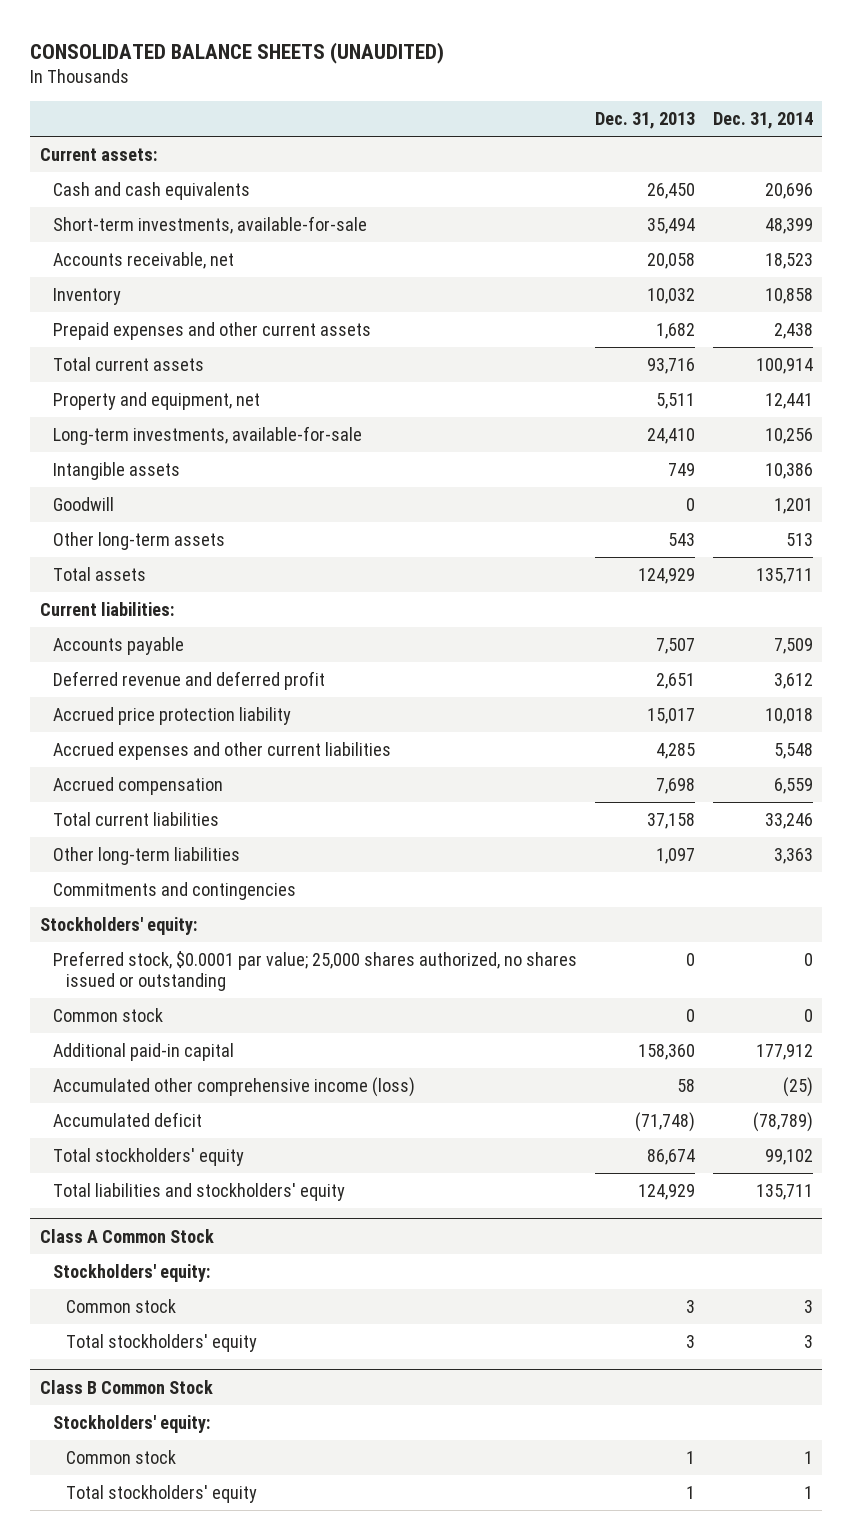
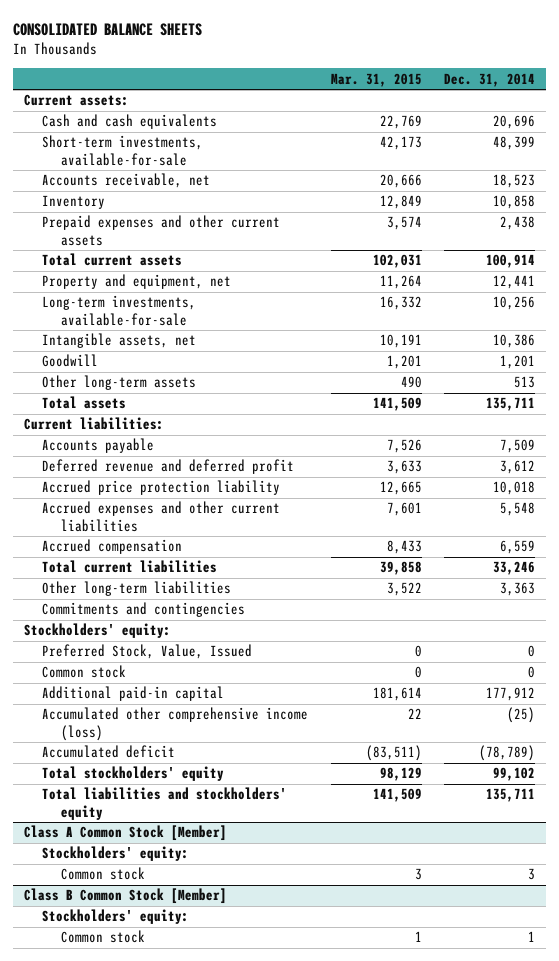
- CONSOLIDATED BALANCE SHEETS (UNAUDITED)
+ CONSOLIDATED BALANCE SHEETS
- | Dec. 31, 2013 | Dec. 31, 2014
+ | Mar. 31, 2015 | Dec. 31, 2014
- Intangible assets | 749 | 10,386
+ Intangible assets, net | 10,191 | 10,386
- Preferred stock, $0.0001 par value; 25,000 shares authorized, no shares issued or outstanding | 0 | 0
+ Preferred Stock, Value, Issued | 0 | 0
- Class A Common Stock
+ Class A Common Stock [Member]
- Total stockholders' equity | 3 | 3
- Class B Common Stock
+ Class B Common Stock [Member]
- Total stockholders' equity | 1 | 1

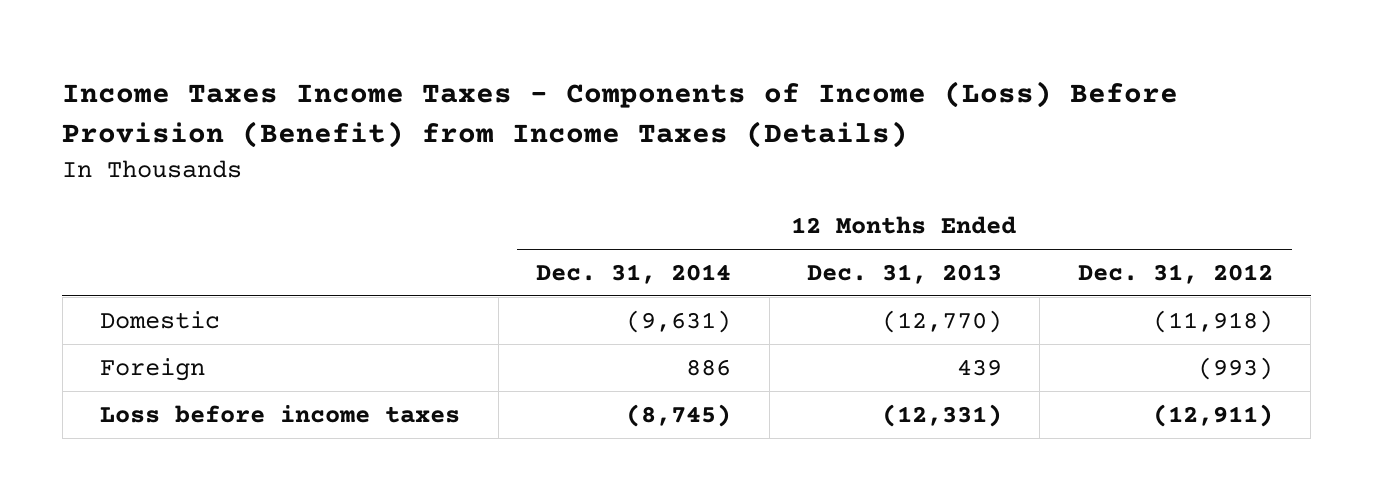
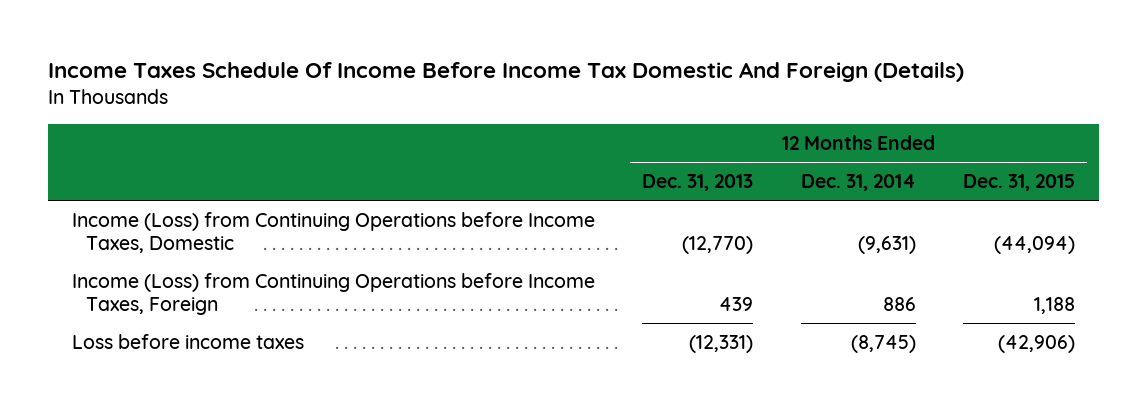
- Income Taxes Income Taxes - Components of Income (Loss) Before Provision (Benefit) from Income Taxes (Details)
+ Income Taxes Schedule Of Income Before Income Tax Domestic And Foreign (Details)
- | 12 Months Ended Dec. 31, 2014 | 12 Months Ended Dec. 31, 2013 | 12 Months Ended Dec. 31, 2012
+ | 12 Months Ended Dec. 31, 2013 | 12 Months Ended Dec. 31, 2014 | 12 Months Ended Dec. 31, 2015
- Domestic | (9,631) | (12,770) | (11,918)
- Foreign | 886 | 439 | (993)
+ Income (Loss) from Continuing Operations before Income Taxes, Domestic | (12,770) | (9,631) | (44,094)
+ Income (Loss) from Continuing Operations before Income Taxes, Foreign | 439 | 886 | 1,188

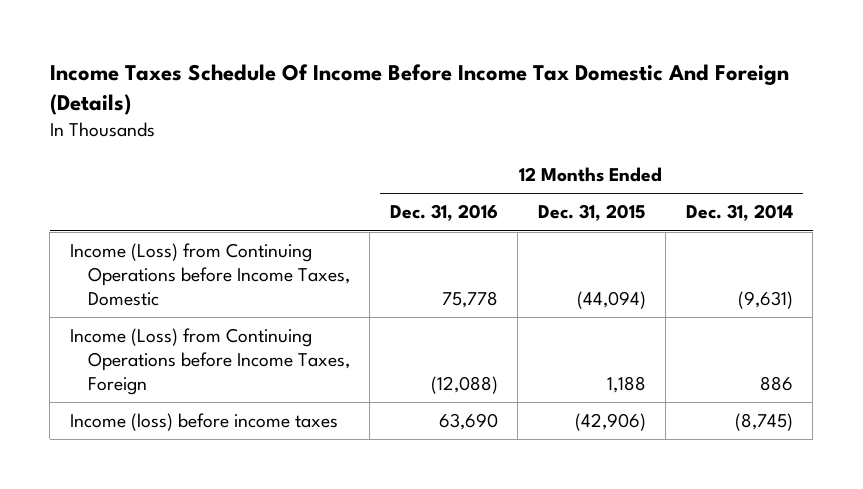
- | 12 Months Ended Dec. 31, 2013 | 12 Months Ended Dec. 31, 2014 | 12 Months Ended Dec. 31, 2015
+ | 12 Months Ended Dec. 31, 2016 | 12 Months Ended Dec. 31, 2015 | 12 Months Ended Dec. 31, 2014
- Loss before income taxes | (12,331) | (8,745) | (42,906)
+ Income (loss) before income taxes | 63,690 | (42,906) | (8,745)

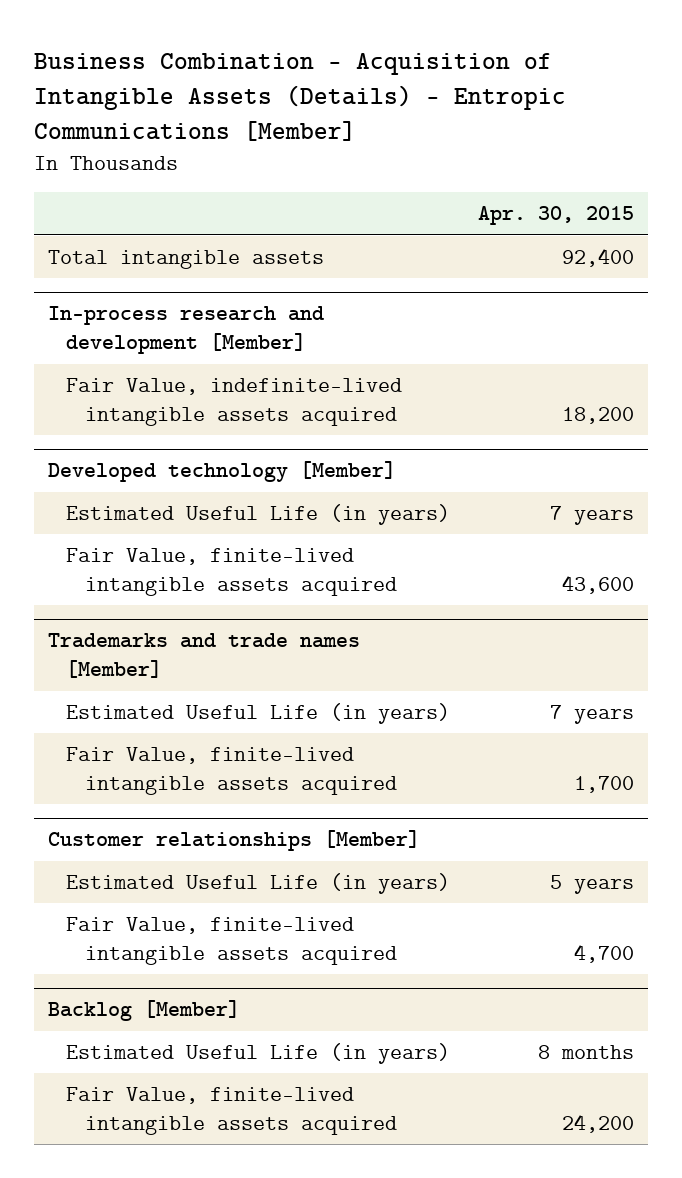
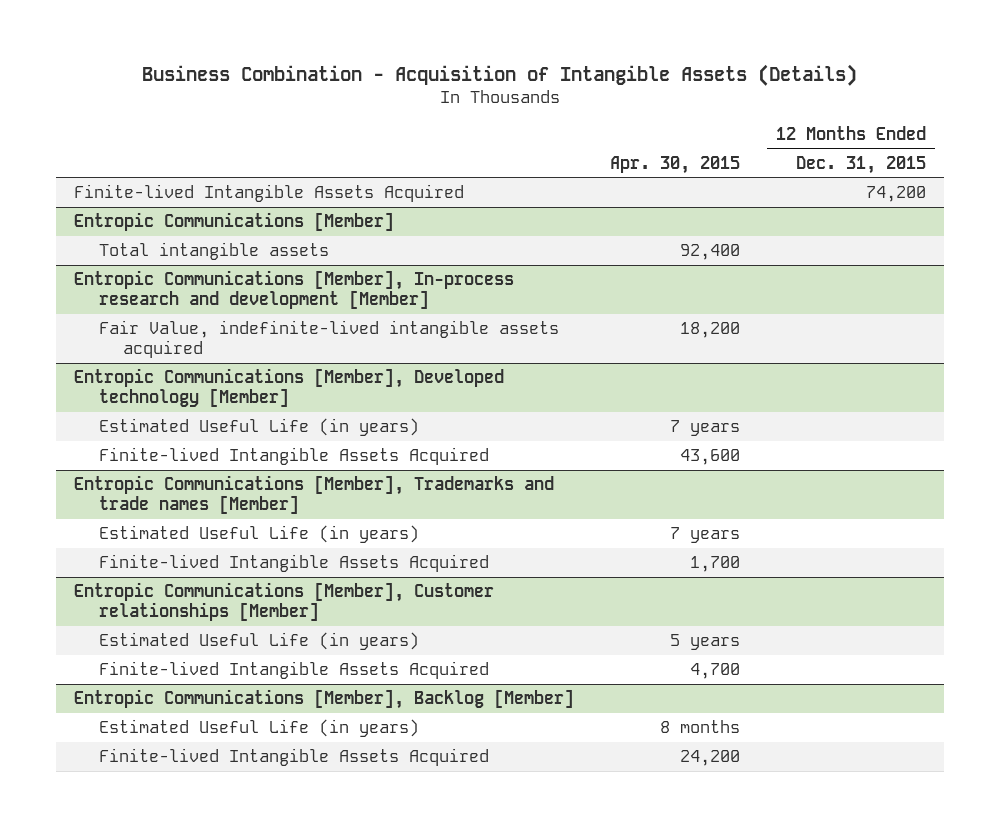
- Business Combination - Acquisition of Intangible Assets (Details) - Entropic Communications [Member]
+ Business Combination - Acquisition of Intangible Assets (Details)
- | Apr. 30, 2015
+ | Apr. 30, 2015 | 12 Months Ended Dec. 31, 2015
+ Finite-lived Intangible Assets Acquired | | 74,200
+ Entropic Communications [Member]
- In-process research and development [Member]
+ Entropic Communications [Member], In-process research and development [Member]
- Developed technology [Member]
+ Entropic Communications [Member], Developed technology [Member]
- Fair Value, finite-lived intangible assets acquired | 43,600
- Trademarks and trade names [Member]
+ Finite-lived Intangible Assets Acquired | 43,600 |
+ Entropic Communications [Member], Trademarks and trade names [Member]
- Fair Value, finite-lived intangible assets acquired | 1,700
- Customer relationships [Member]
+ Finite-lived Intangible Assets Acquired | 1,700 |
+ Entropic Communications [Member], Customer relationships [Member]
- Fair Value, finite-lived intangible assets acquired | 4,700
- Backlog [Member]
+ Finite-lived Intangible Assets Acquired | 4,700 |
+ Entropic Communications [Member], Backlog [Member]
- Fair Value, finite-lived intangible assets acquired | 24,200
+ Finite-lived Intangible Assets Acquired | 24,200 |

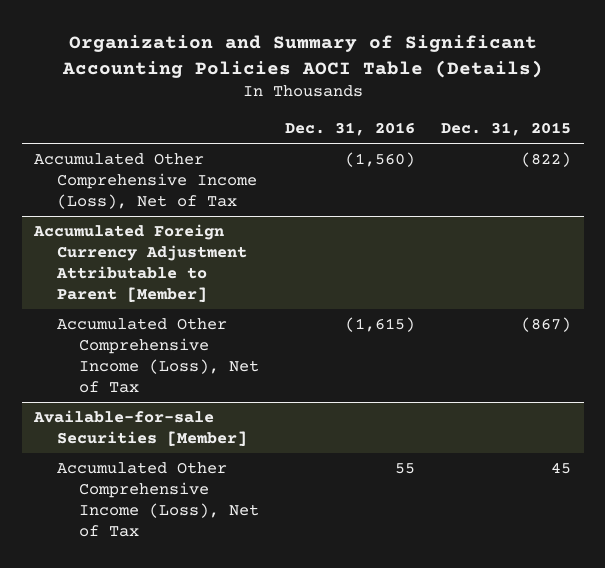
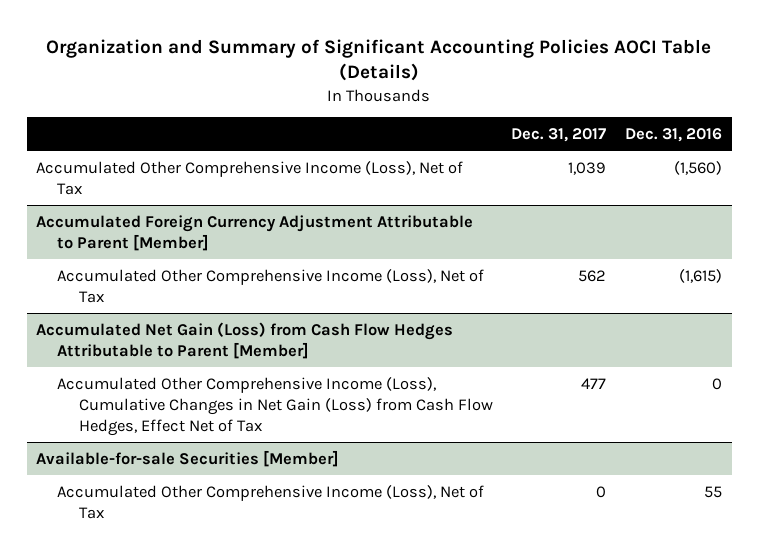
- | Dec. 31, 2016 | Dec. 31, 2015
+ | Dec. 31, 2017 | Dec. 31, 2016
+ Accumulated Net Gain (Loss) from Cash Flow Hedges Attributable to Parent [Member]
+ Accumulated Other Comprehensive Income (Loss), Cumulative Changes in Net Gain (Loss) from Cash Flow Hedges, Effect Net of Tax | 477 | 0

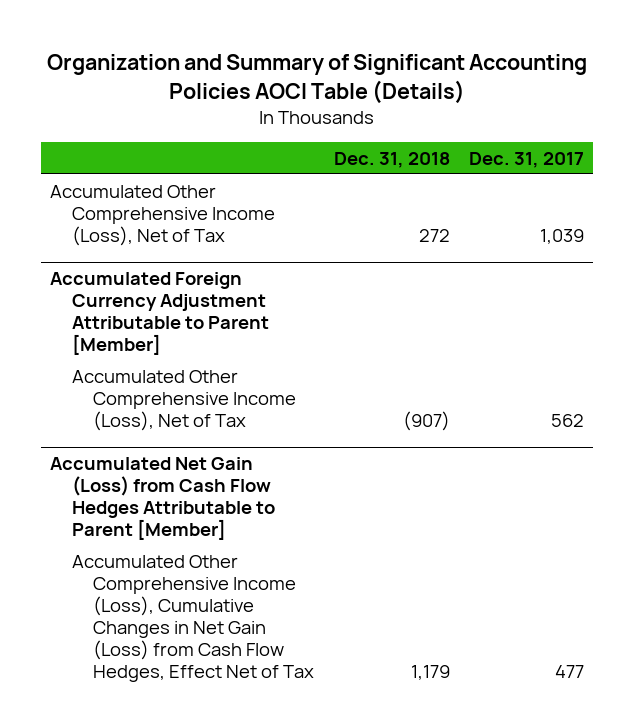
- | Dec. 31, 2017 | Dec. 31, 2016
+ | Dec. 31, 2018 | Dec. 31, 2017
- Available-for-sale Securities [Member]
- Accumulated Other Comprehensive Income (Loss), Net of Tax | 0 | 55

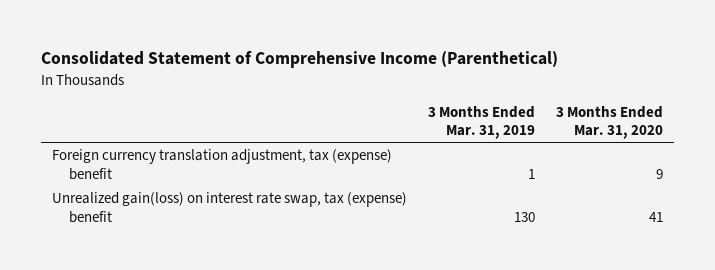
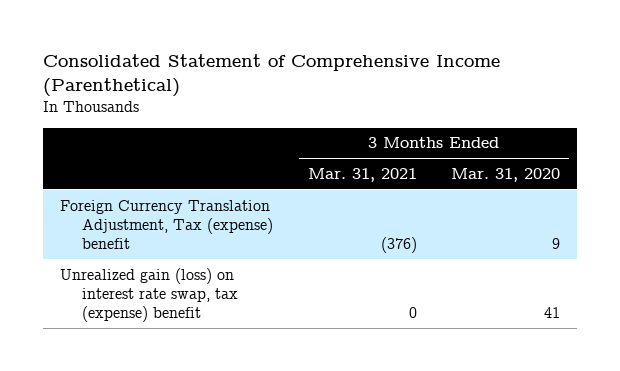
- | 3 Months Ended Mar. 31, 2019 | 3 Months Ended Mar. 31, 2020
+ | 3 Months Ended Mar. 31, 2021 | 3 Months Ended Mar. 31, 2020
- Foreign currency translation adjustment, tax (expense) benefit | 1 | 9
- Unrealized gain(loss) on interest rate swap, tax (expense) benefit | 130 | 41
+ Foreign Currency Translation Adjustment, Tax (expense) benefit | (376) | 9
+ Unrealized gain (loss) on interest rate swap, tax (expense) benefit | 0 | 41

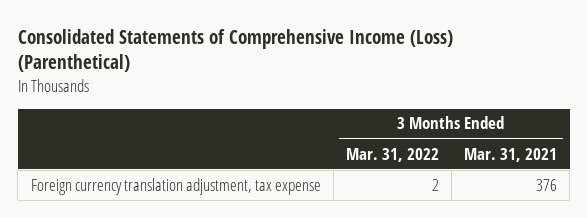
- Consolidated Statement of Comprehensive Income (Parenthetical)
+ Consolidated Statements of Comprehensive Income (Loss) (Parenthetical)
- | 3 Months Ended Mar. 31, 2021 | 3 Months Ended Mar. 31, 2020
+ | 3 Months Ended Mar. 31, 2022 | 3 Months Ended Mar. 31, 2021
- Foreign Currency Translation Adjustment, Tax (expense) benefit | (376) | 9
- Unrealized gain (loss) on interest rate swap, tax (expense) benefit | 0 | 41
+ Foreign currency translation adjustment, tax expense | 2 | 376

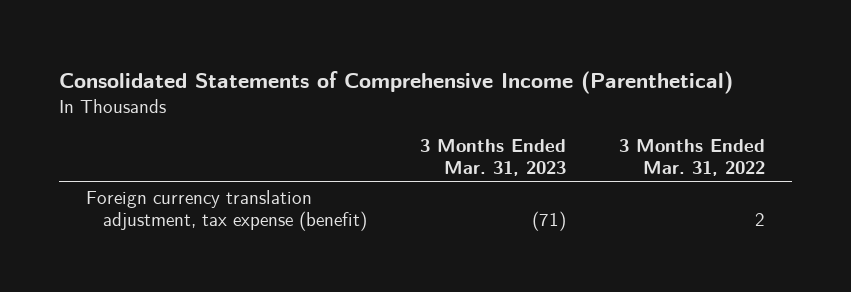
- Consolidated Statements of Comprehensive Income (Loss) (Parenthetical)
+ Consolidated Statements of Comprehensive Income (Parenthetical)
- | 3 Months Ended Mar. 31, 2022 | 3 Months Ended Mar. 31, 2021
+ | 3 Months Ended Mar. 31, 2023 | 3 Months Ended Mar. 31, 2022
- Foreign currency translation adjustment, tax expense | 2 | 376
+ Foreign currency translation adjustment, tax expense (benefit) | (71) | 2

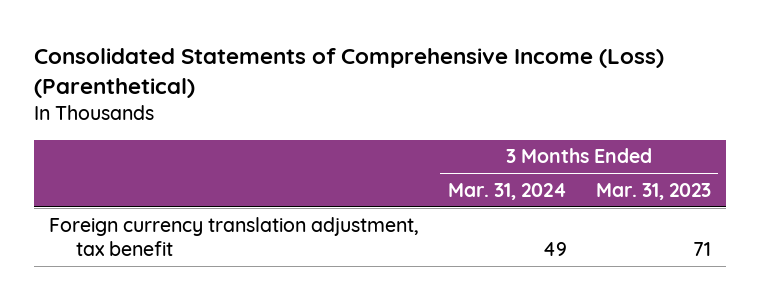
- Consolidated Statements of Comprehensive Income (Parenthetical)
+ Consolidated Statements of Comprehensive Income (Loss) (Parenthetical)
- | 3 Months Ended Mar. 31, 2023 | 3 Months Ended Mar. 31, 2022
+ | 3 Months Ended Mar. 31, 2024 | 3 Months Ended Mar. 31, 2023
- Foreign currency translation adjustment, tax expense (benefit) | (71) | 2
+ Foreign currency translation adjustment, tax benefit | 49 | 71

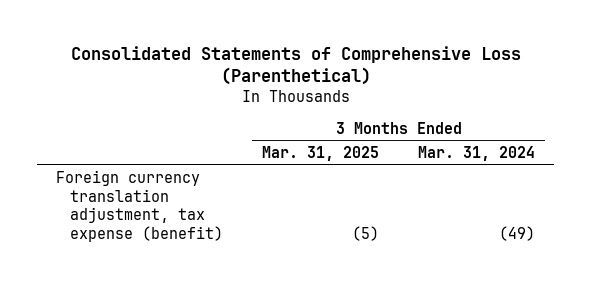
- Consolidated Statements of Comprehensive Income (Loss) (Parenthetical)
+ Consolidated Statements of Comprehensive Loss (Parenthetical)
- | 3 Months Ended Mar. 31, 2024 | 3 Months Ended Mar. 31, 2023
+ | 3 Months Ended Mar. 31, 2025 | 3 Months Ended Mar. 31, 2024
- Foreign currency translation adjustment, tax benefit | 49 | 71
+ Foreign currency translation adjustment, tax expense (benefit) | (5) | (49)

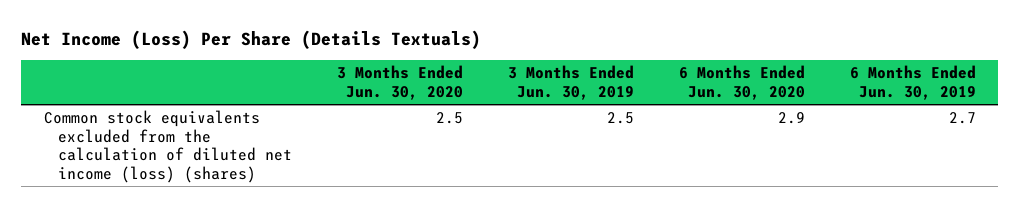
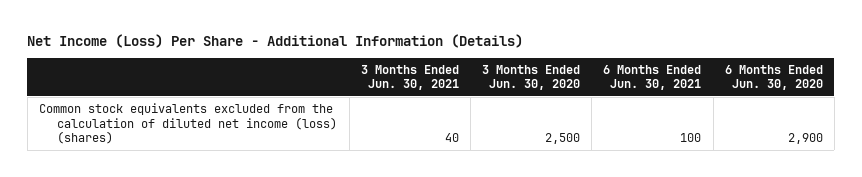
- Net Income (Loss) Per Share (Details Textuals)
+ Net Income (Loss) Per Share - Additional Information (Details)
- | 3 Months Ended Jun. 30, 2020 | 3 Months Ended Jun. 30, 2019 | 6 Months Ended Jun. 30, 2020 | 6 Months Ended Jun. 30, 2019
+ | 3 Months Ended Jun. 30, 2021 | 3 Months Ended Jun. 30, 2020 | 6 Months Ended Jun. 30, 2021 | 6 Months Ended Jun. 30, 2020
- Common stock equivalents excluded from the calculation of diluted net income (loss) (shares) | 2.5 | 2.5 | 2.9 | 2.7
+ Common stock equivalents excluded from the calculation of diluted net income (loss) (shares) | 40 | 2,500 | 100 | 2,900

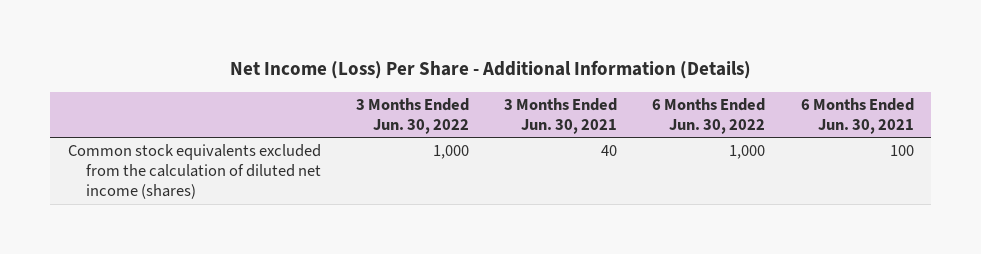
- | 3 Months Ended Jun. 30, 2021 | 3 Months Ended Jun. 30, 2020 | 6 Months Ended Jun. 30, 2021 | 6 Months Ended Jun. 30, 2020
+ | 3 Months Ended Jun. 30, 2022 | 3 Months Ended Jun. 30, 2021 | 6 Months Ended Jun. 30, 2022 | 6 Months Ended Jun. 30, 2021
- Common stock equivalents excluded from the calculation of diluted net income (loss) (shares) | 40 | 2,500 | 100 | 2,900
+ Common stock equivalents excluded from the calculation of diluted net income (shares) | 1,000 | 40 | 1,000 | 100

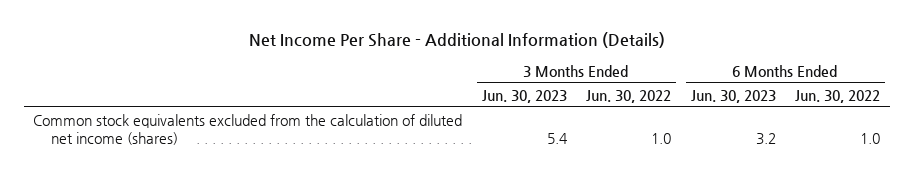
- Net Income (Loss) Per Share - Additional Information (Details)
+ Net Income Per Share - Additional Information (Details)
- | 3 Months Ended Jun. 30, 2022 | 3 Months Ended Jun. 30, 2021 | 6 Months Ended Jun. 30, 2022 | 6 Months Ended Jun. 30, 2021
+ | 3 Months Ended Jun. 30, 2023 | 3 Months Ended Jun. 30, 2022 | 6 Months Ended Jun. 30, 2023 | 6 Months Ended Jun. 30, 2022
- Common stock equivalents excluded from the calculation of diluted net income (shares) | 1,000 | 40 | 1,000 | 100
+ Common stock equivalents excluded from the calculation of diluted net income (shares) | 5.4 | 1.0 | 3.2 | 1.0

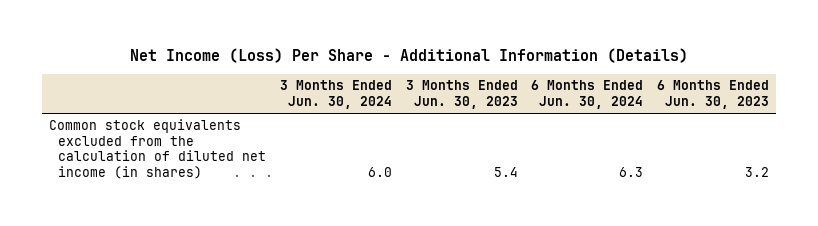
- Net Income Per Share - Additional Information (Details)
+ Net Income (Loss) Per Share - Additional Information (Details)
- | 3 Months Ended Jun. 30, 2023 | 3 Months Ended Jun. 30, 2022 | 6 Months Ended Jun. 30, 2023 | 6 Months Ended Jun. 30, 2022
+ | 3 Months Ended Jun. 30, 2024 | 3 Months Ended Jun. 30, 2023 | 6 Months Ended Jun. 30, 2024 | 6 Months Ended Jun. 30, 2023
- Common stock equivalents excluded from the calculation of diluted net income (shares) | 5.4 | 1.0 | 3.2 | 1.0
+ Common stock equivalents excluded from the calculation of diluted net income (in shares) | 6.0 | 5.4 | 6.3 | 3.2

